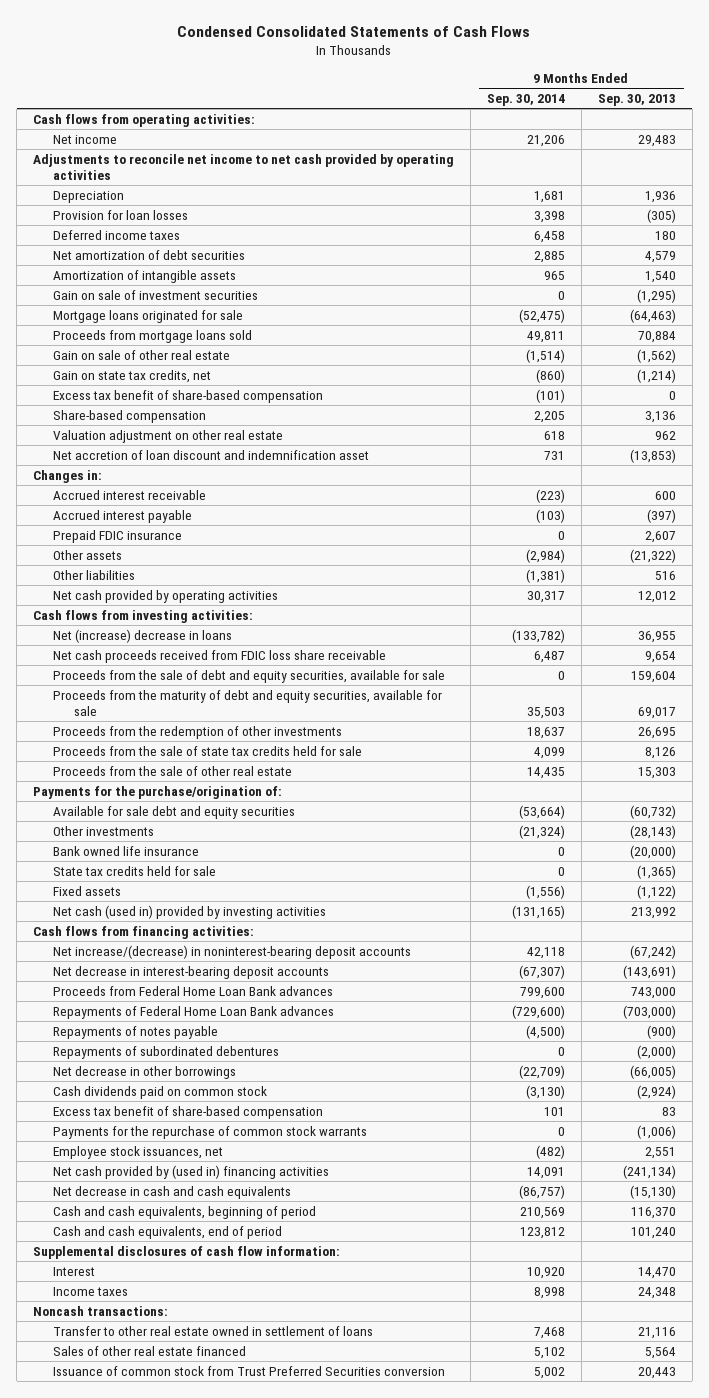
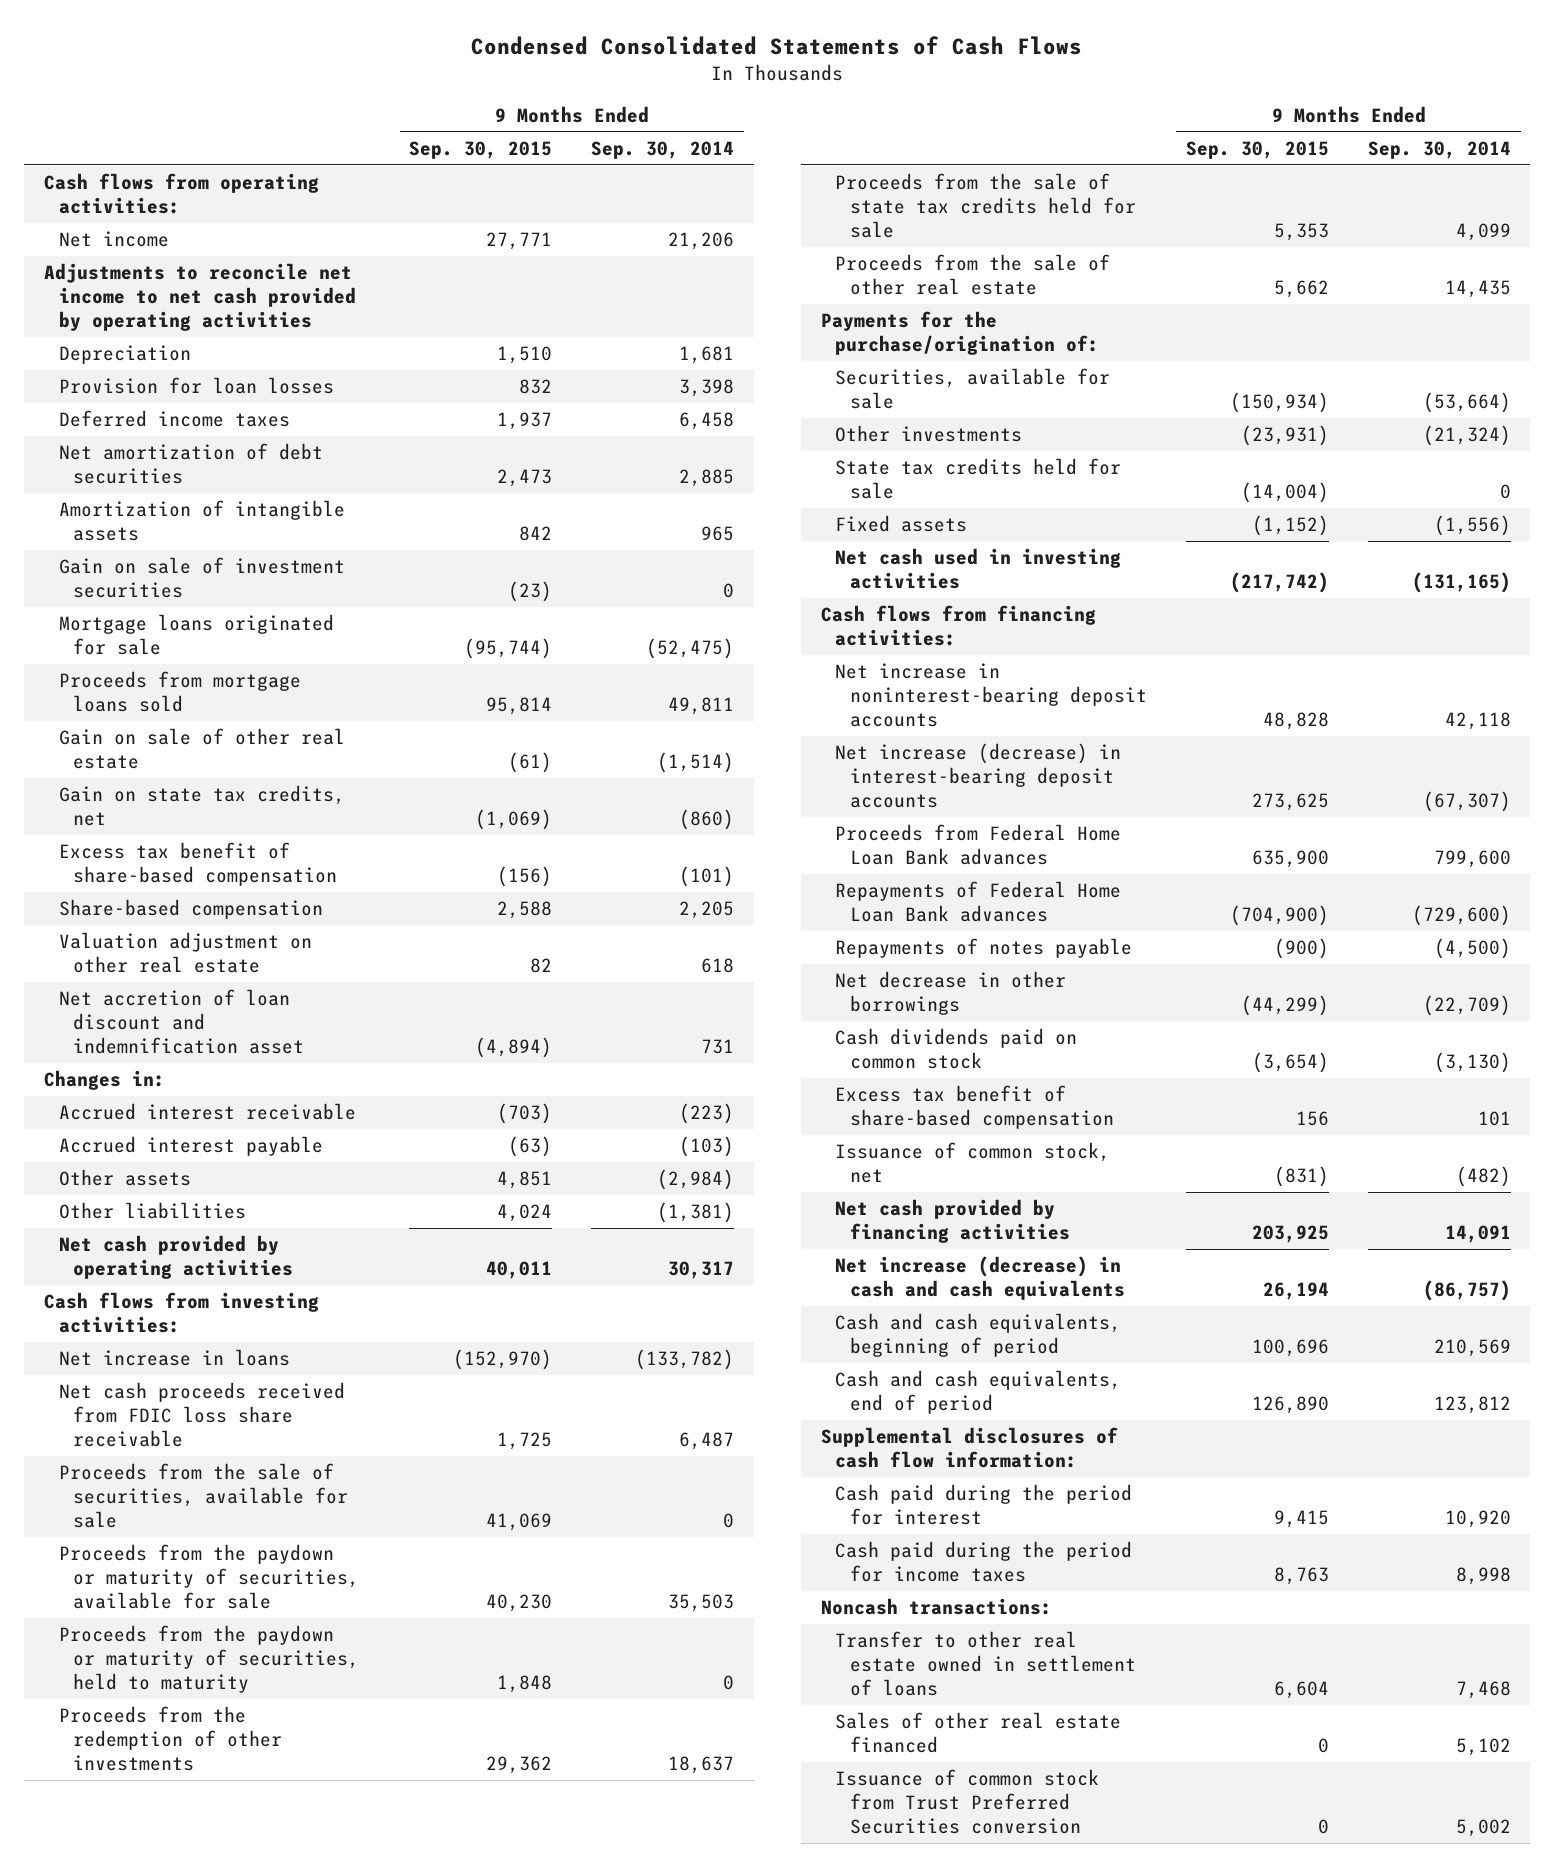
- | 9 Months Ended Sep. 30, 2014 | 9 Months Ended Sep. 30, 2013
+ | 9 Months Ended Sep. 30, 2015 | 9 Months Ended Sep. 30, 2014
- Prepaid FDIC insurance | 0 | 2,607
- Net (increase) decrease in loans | (133,782) | 36,955
+ Net increase in loans | (152,970) | (133,782)
- Proceeds from the sale of debt and equity securities, available for sale | 0 | 159,604
- Proceeds from the maturity of debt and equity securities, available for sale | 35,503 | 69,017
+ Proceeds from the sale of securities, available for sale | 41,069 | 0
+ Proceeds from the paydown or maturity of securities, available for sale | 40,230 | 35,503
+ Proceeds from the paydown or maturity of securities, held to maturity | 1,848 | 0
- Available for sale debt and equity securities | (53,664) | (60,732)
+ Securities, available for sale | (150,934) | (53,664)
- Bank owned life insurance | 0 | (20,000)
- Net cash (used in) provided by investing activities | (131,165) | 213,992
+ Net cash used in investing activities | (217,742) | (131,165)
- Net increase/(decrease) in noninterest-bearing deposit accounts | 42,118 | (67,242)
- Net decrease in interest-bearing deposit accounts | (67,307) | (143,691)
+ Net increase in noninterest-bearing deposit accounts | 48,828 | 42,118
+ Net increase (decrease) in interest-bearing deposit accounts | 273,625 | (67,307)
- Repayments of subordinated debentures | 0 | (2,000)
- Payments for the repurchase of common stock warrants | 0 | (1,006)
- Employee stock issuances, net | (482) | 2,551
- Net cash provided by (used in) financing activities | 14,091 | (241,134)
- Net decrease in cash and cash equivalents | (86,757) | (15,130)
+ Issuance of common stock, net | (831) | (482)
+ Net cash provided by financing activities | 203,925 | 14,091
+ Net increase (decrease) in cash and cash equivalents | 26,194 | (86,757)
- Interest | 10,920 | 14,470
- Income taxes | 8,998 | 24,348
+ Cash paid during the period for interest | 9,415 | 10,920
+ Cash paid during the period for income taxes | 8,763 | 8,998

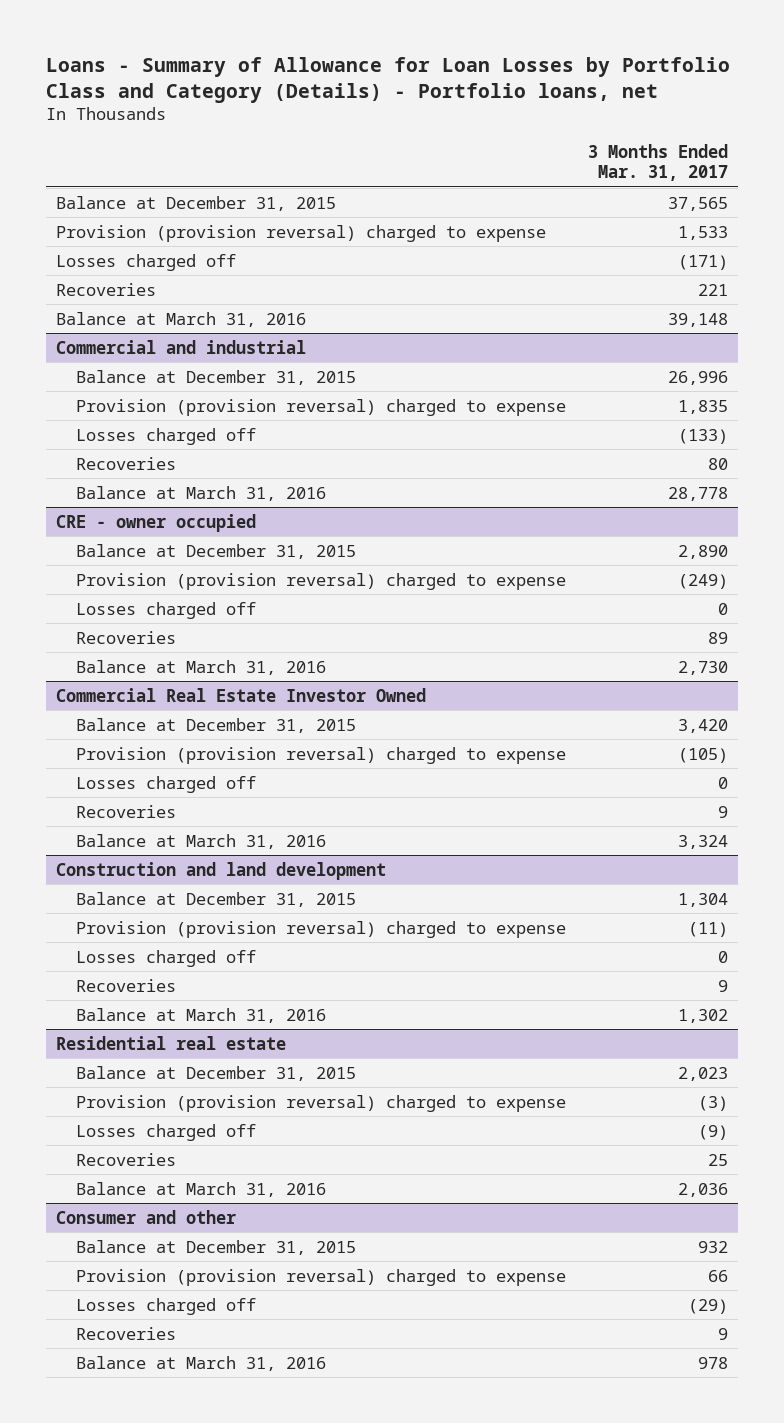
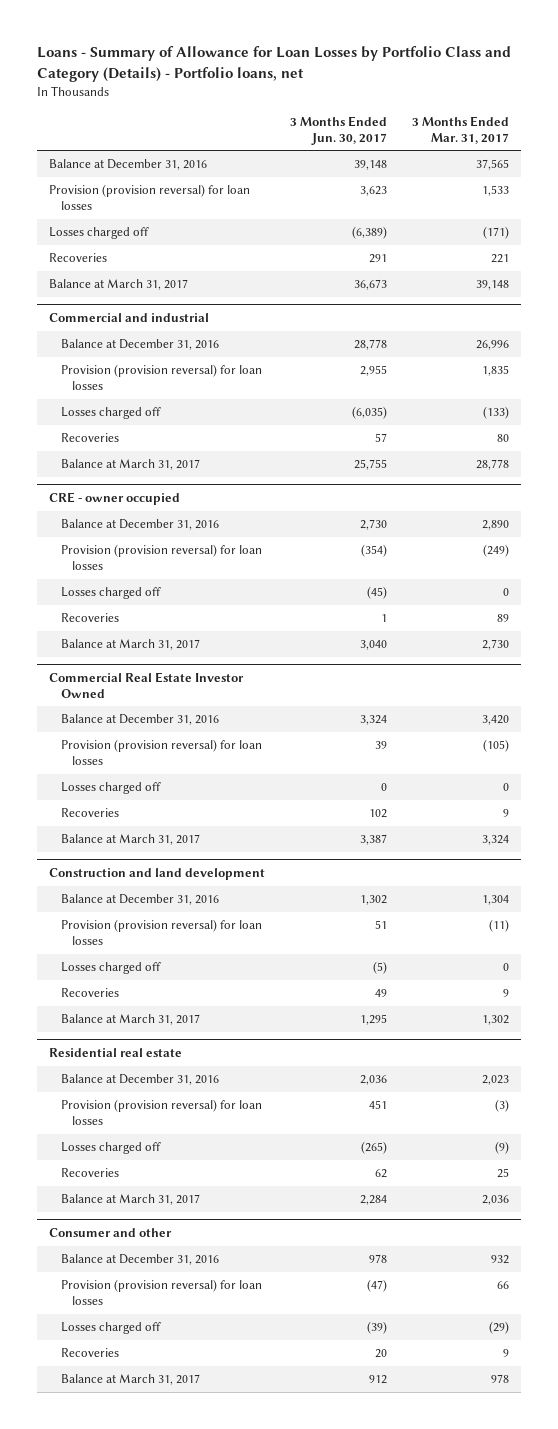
- | 3 Months Ended Mar. 31, 2017
+ | 3 Months Ended Jun. 30, 2017 | 3 Months Ended Mar. 31, 2017
- Balance at December 31, 2015 | 37,565
- Provision (provision reversal) charged to expense | 1,533
+ Balance at December 31, 2016 | 39,148 | 37,565
+ Provision (provision reversal) for loan losses | 3,623 | 1,533
- Balance at March 31, 2016 | 39,148
+ Balance at March 31, 2017 | 36,673 | 39,148
@ Commercial and industrial
- Balance at December 31, 2015 | 26,996
- Provision (provision reversal) charged to expense | 1,835
+ Balance at December 31, 2016 | 28,778 | 26,996
+ Provision (provision reversal) for loan losses | 2,955 | 1,835
- Balance at March 31, 2016 | 28,778
+ Balance at March 31, 2017 | 25,755 | 28,778
@ CRE - owner occupied
- Balance at December 31, 2015 | 2,890
- Provision (provision reversal) charged to expense | (249)
+ Balance at December 31, 2016 | 2,730 | 2,890
+ Provision (provision reversal) for loan losses | (354) | (249)
- Balance at March 31, 2016 | 2,730
+ Balance at March 31, 2017 | 3,040 | 2,730
@ Commercial Real Estate Investor Owned
- Balance at December 31, 2015 | 3,420
- Provision (provision reversal) charged to expense | (105)
+ Balance at December 31, 2016 | 3,324 | 3,420
+ Provision (provision reversal) for loan losses | 39 | (105)
- Balance at March 31, 2016 | 3,324
+ Balance at March 31, 2017 | 3,387 | 3,324
@ Construction and land development
- Balance at December 31, 2015 | 1,304
- Provision (provision reversal) charged to expense | (11)
+ Balance at December 31, 2016 | 1,302 | 1,304
+ Provision (provision reversal) for loan losses | 51 | (11)
- Balance at March 31, 2016 | 1,302
+ Balance at March 31, 2017 | 1,295 | 1,302
@ Residential real estate
- Balance at December 31, 2015 | 2,023
- Provision (provision reversal) charged to expense | (3)
+ Balance at December 31, 2016 | 2,036 | 2,023
+ Provision (provision reversal) for loan losses | 451 | (3)
- Balance at March 31, 2016 | 2,036
+ Balance at March 31, 2017 | 2,284 | 2,036
@ Consumer and other
- Balance at December 31, 2015 | 932
- Provision (provision reversal) charged to expense | 66
+ Balance at December 31, 2016 | 978 | 932
+ Provision (provision reversal) for loan losses | (47) | 66
- Balance at March 31, 2016 | 978
+ Balance at March 31, 2017 | 912 | 978

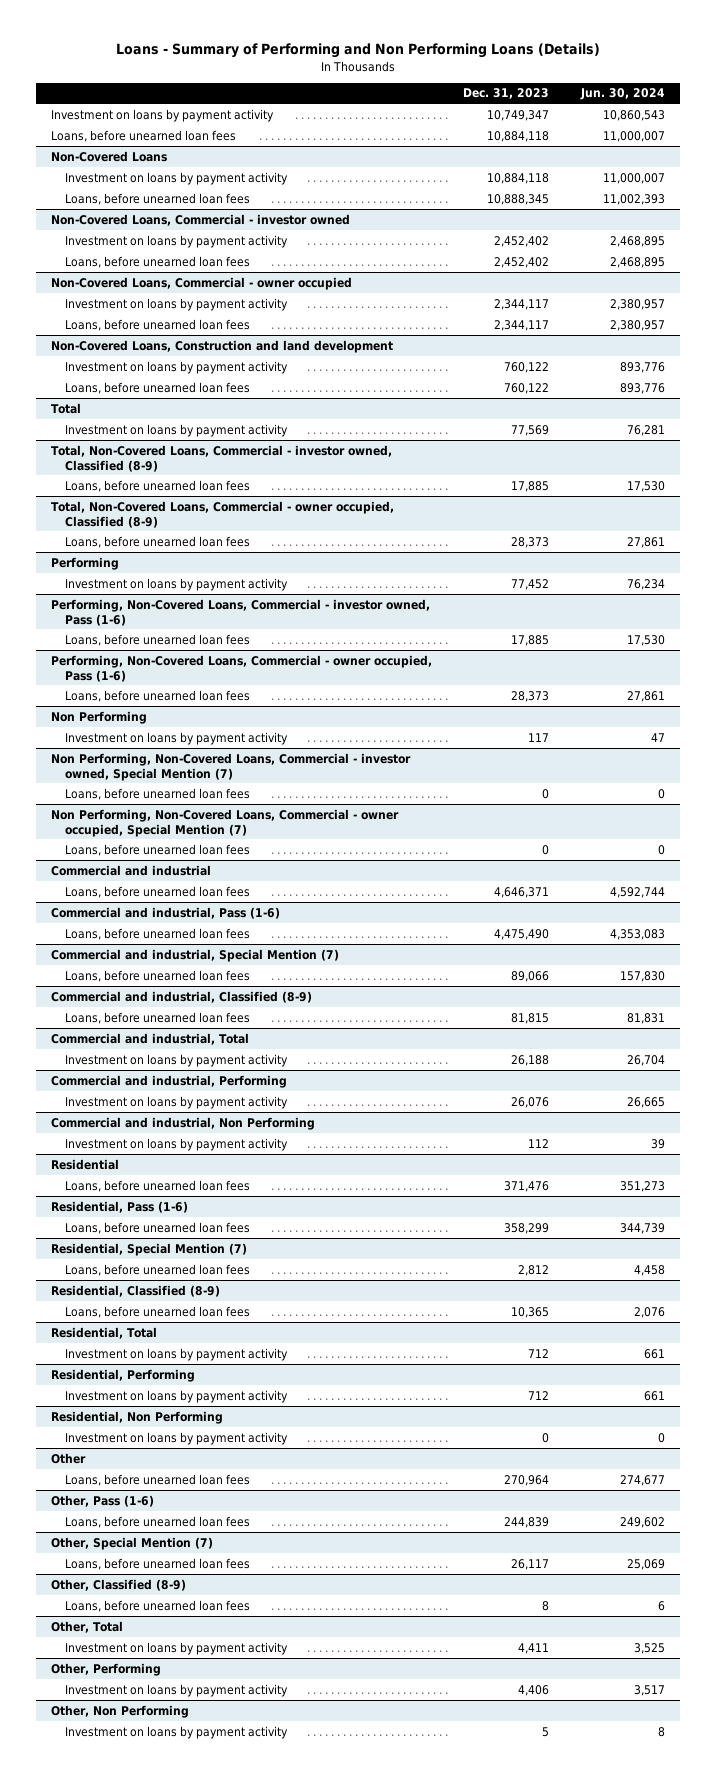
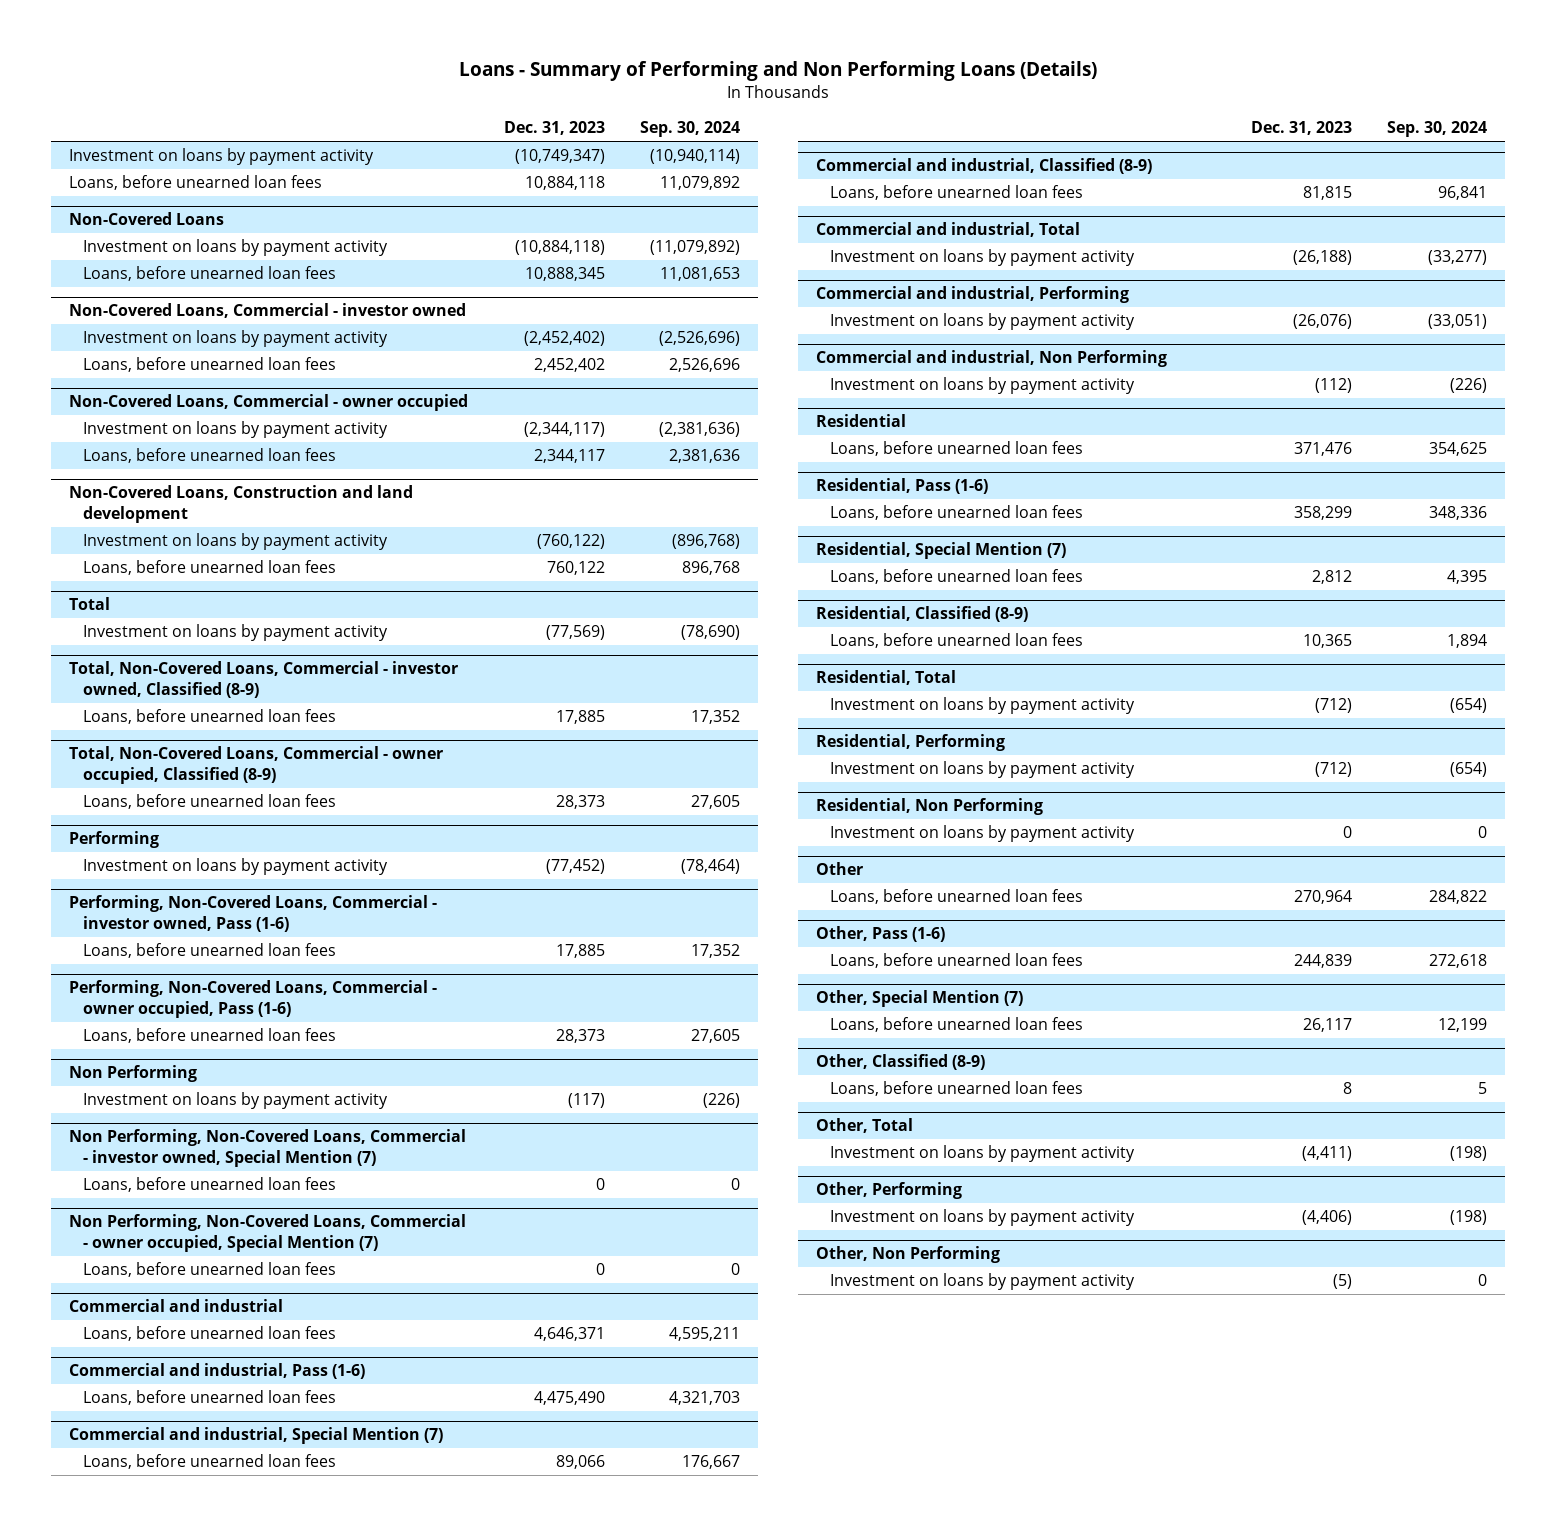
- | Dec. 31, 2023 | Jun. 30, 2024
+ | Dec. 31, 2023 | Sep. 30, 2024
- Investment on loans by payment activity | 10,749,347 | 10,860,543
+ Investment on loans by payment activity | (10,749,347) | (10,940,114)
@ Non-Covered Loans
- Investment on loans by payment activity | 10,884,118 | 11,000,007
+ Investment on loans by payment activity | (10,884,118) | (11,079,892)
@ Non-Covered Loans, Commercial - investor owned
- Investment on loans by payment activity | 2,452,402 | 2,468,895
+ Investment on loans by payment activity | (2,452,402) | (2,526,696)
@ Non-Covered Loans, Commercial - owner occupied
- Investment on loans by payment activity | 2,344,117 | 2,380,957
+ Investment on loans by payment activity | (2,344,117) | (2,381,636)
@ Non-Covered Loans, Construction and land development
- Investment on loans by payment activity | 760,122 | 893,776
+ Investment on loans by payment activity | (760,122) | (896,768)
@ Total
- Investment on loans by payment activity | 77,569 | 76,281
+ Investment on loans by payment activity | (77,569) | (78,690)
@ Performing
- Investment on loans by payment activity | 77,452 | 76,234
+ Investment on loans by payment activity | (77,452) | (78,464)
@ Non Performing
- Investment on loans by payment activity | 117 | 47
+ Investment on loans by payment activity | (117) | (226)
@ Commercial and industrial, Total
- Investment on loans by payment activity | 26,188 | 26,704
+ Investment on loans by payment activity | (26,188) | (33,277)
@ Commercial and industrial, Performing
- Investment on loans by payment activity | 26,076 | 26,665
+ Investment on loans by payment activity | (26,076) | (33,051)
@ Commercial and industrial, Non Performing
- Investment on loans by payment activity | 112 | 39
+ Investment on loans by payment activity | (112) | (226)
@ Residential, Total
- Investment on loans by payment activity | 712 | 661
+ Investment on loans by payment activity | (712) | (654)
@ Residential, Performing
- Investment on loans by payment activity | 712 | 661
+ Investment on loans by payment activity | (712) | (654)
@ Other, Total
- Investment on loans by payment activity | 4,411 | 3,525
+ Investment on loans by payment activity | (4,411) | (198)
@ Other, Performing
- Investment on loans by payment activity | 4,406 | 3,517
+ Investment on loans by payment activity | (4,406) | (198)
@ Other, Non Performing
- Investment on loans by payment activity | 5 | 8
+ Investment on loans by payment activity | (5) | 0

